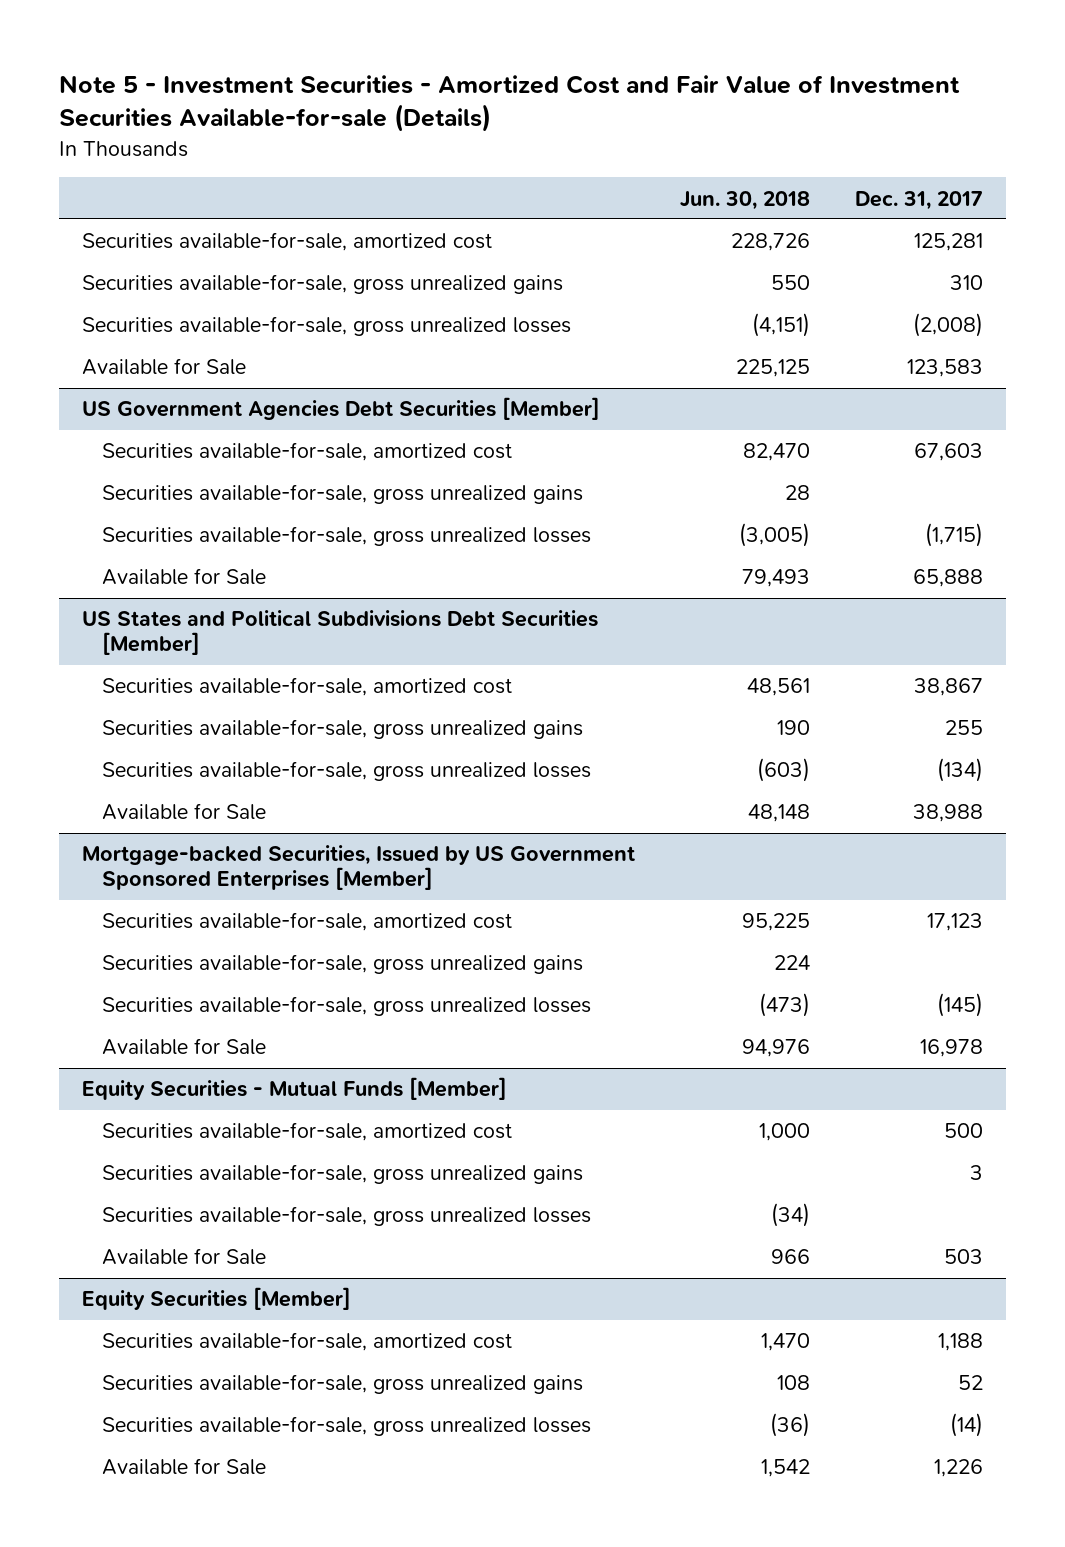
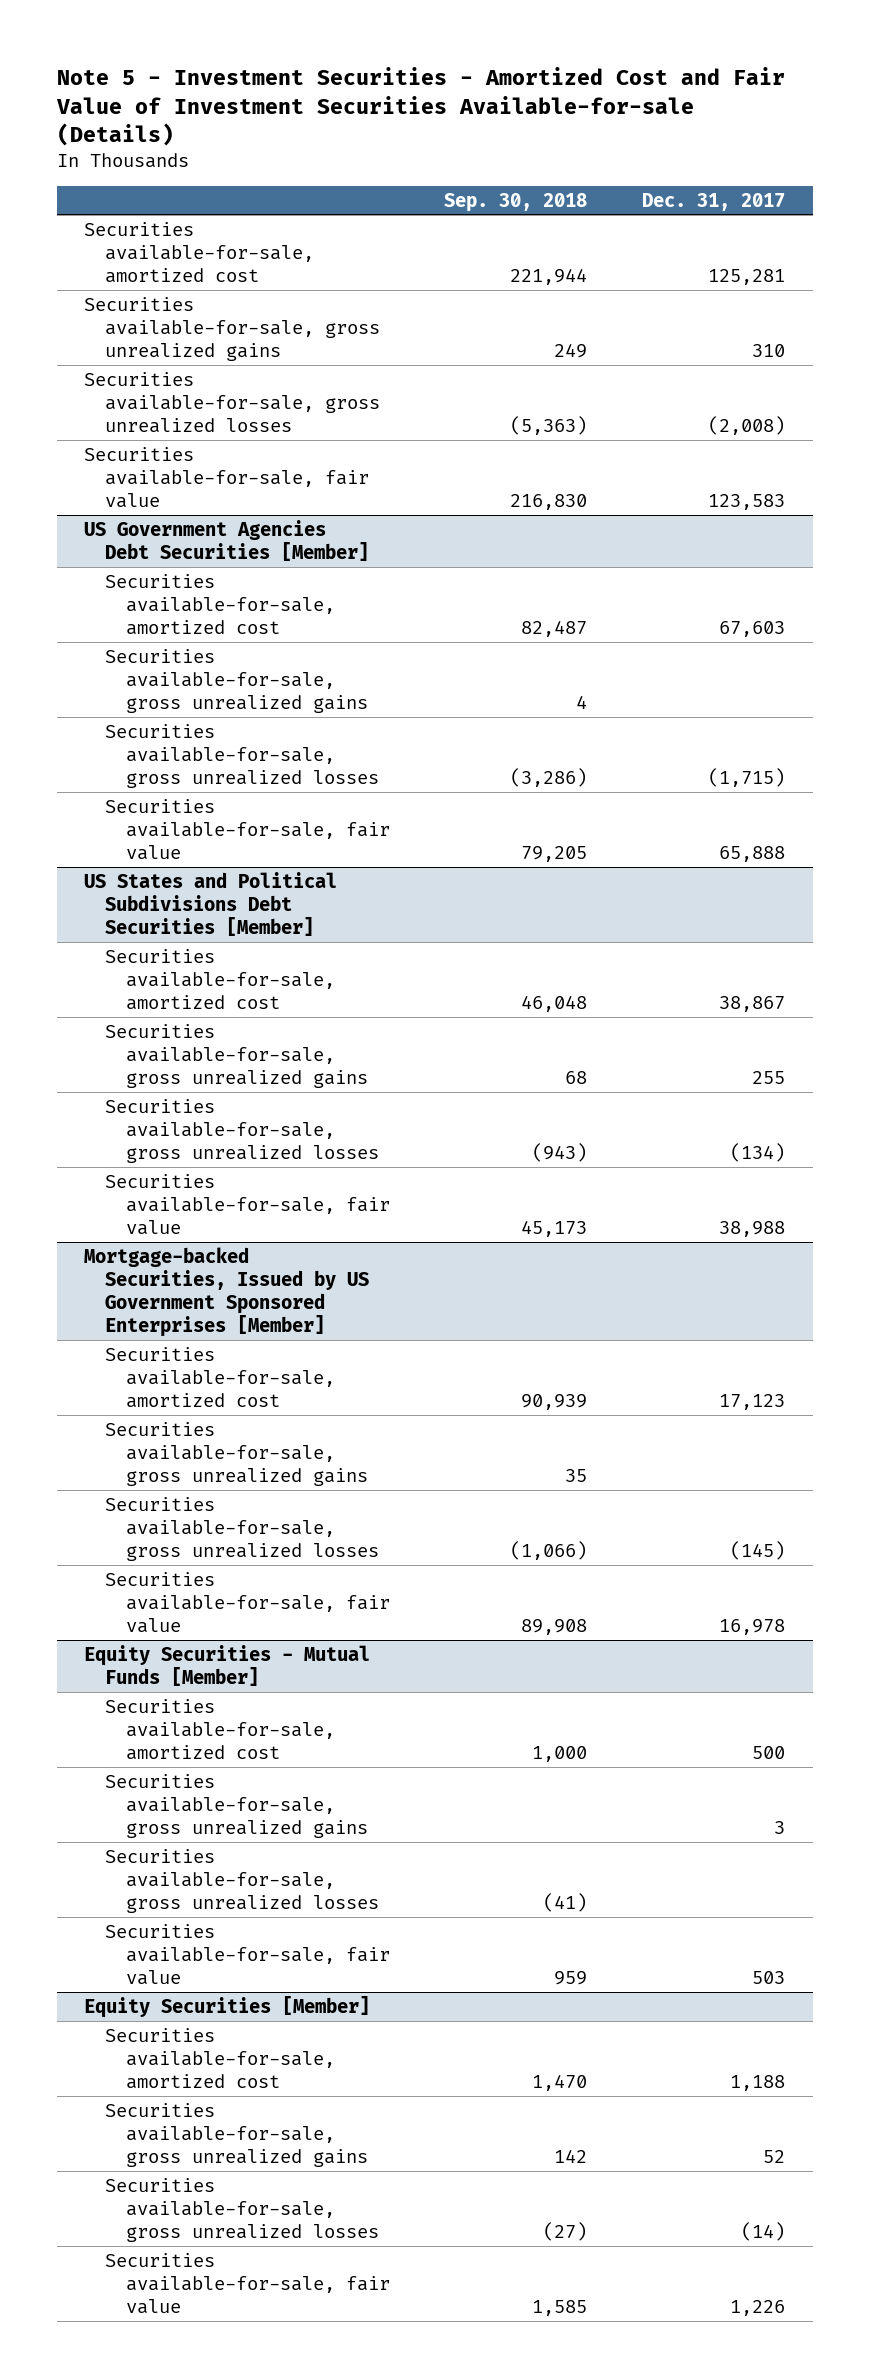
- | Jun. 30, 2018 | Dec. 31, 2017
+ | Sep. 30, 2018 | Dec. 31, 2017
- Available for Sale | 225,125 | 123,583
+ Securities available-for-sale, fair value | 216,830 | 123,583
@ US Government Agencies Debt Securities [Member]
- Available for Sale | 79,493 | 65,888
+ Securities available-for-sale, fair value | 79,205 | 65,888
@ US States and Political Subdivisions Debt Securities [Member]
- Available for Sale | 48,148 | 38,988
+ Securities available-for-sale, fair value | 45,173 | 38,988
@ Mortgage-backed Securities, Issued by US Government Sponsored Enterprises [Member]
- Available for Sale | 94,976 | 16,978
+ Securities available-for-sale, fair value | 89,908 | 16,978
@ Equity Securities - Mutual Funds [Member]
- Available for Sale | 966 | 503
+ Securities available-for-sale, fair value | 959 | 503
@ Equity Securities [Member]
- Available for Sale | 1,542 | 1,226
+ Securities available-for-sale, fair value | 1,585 | 1,226

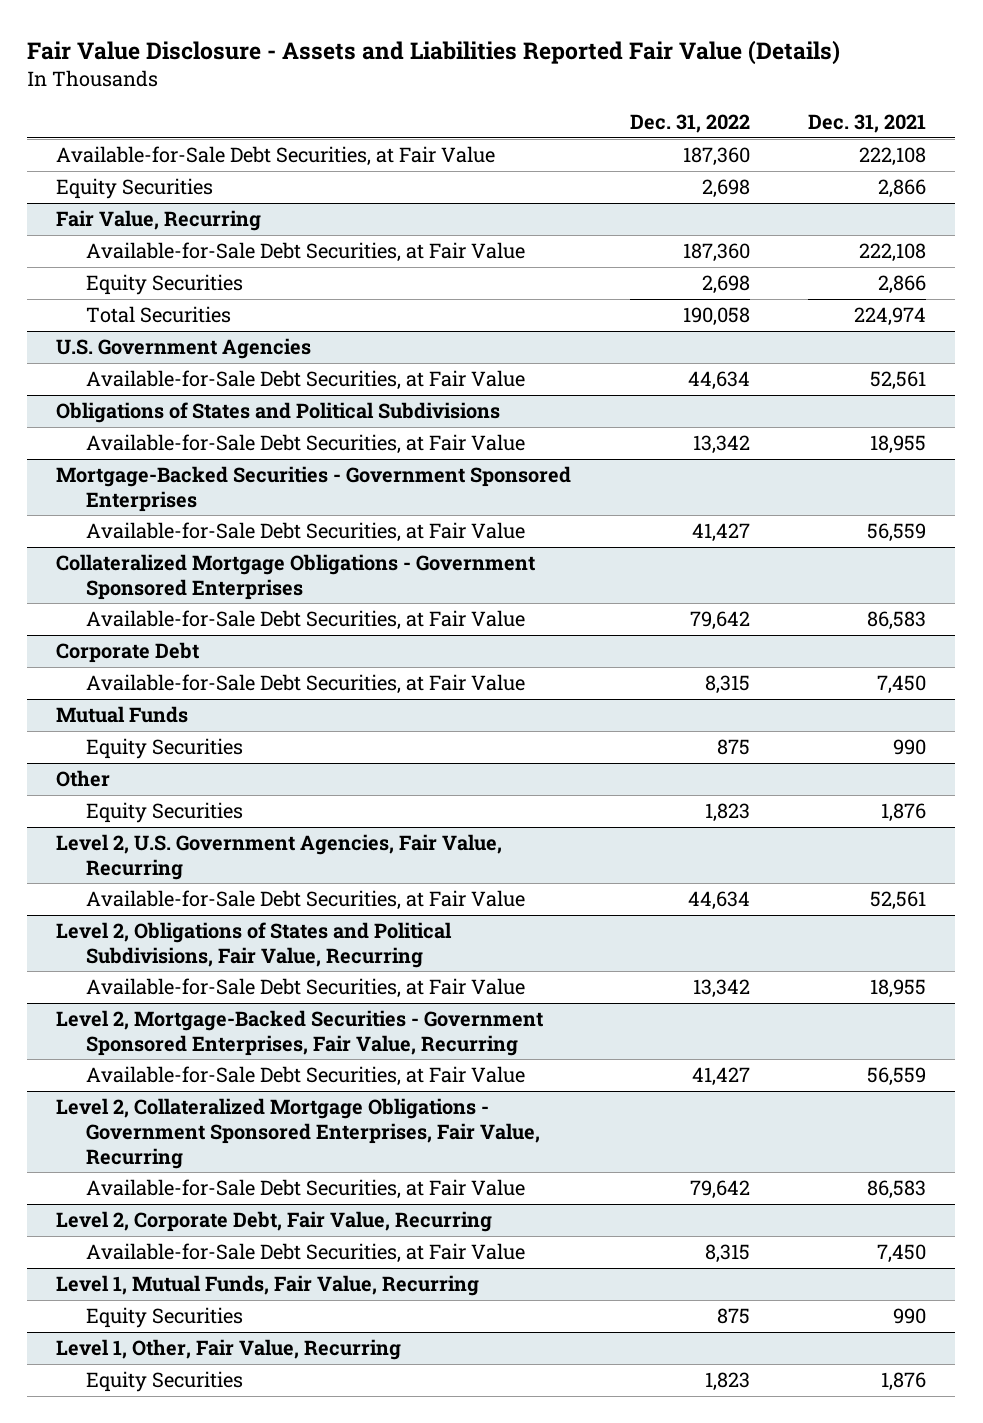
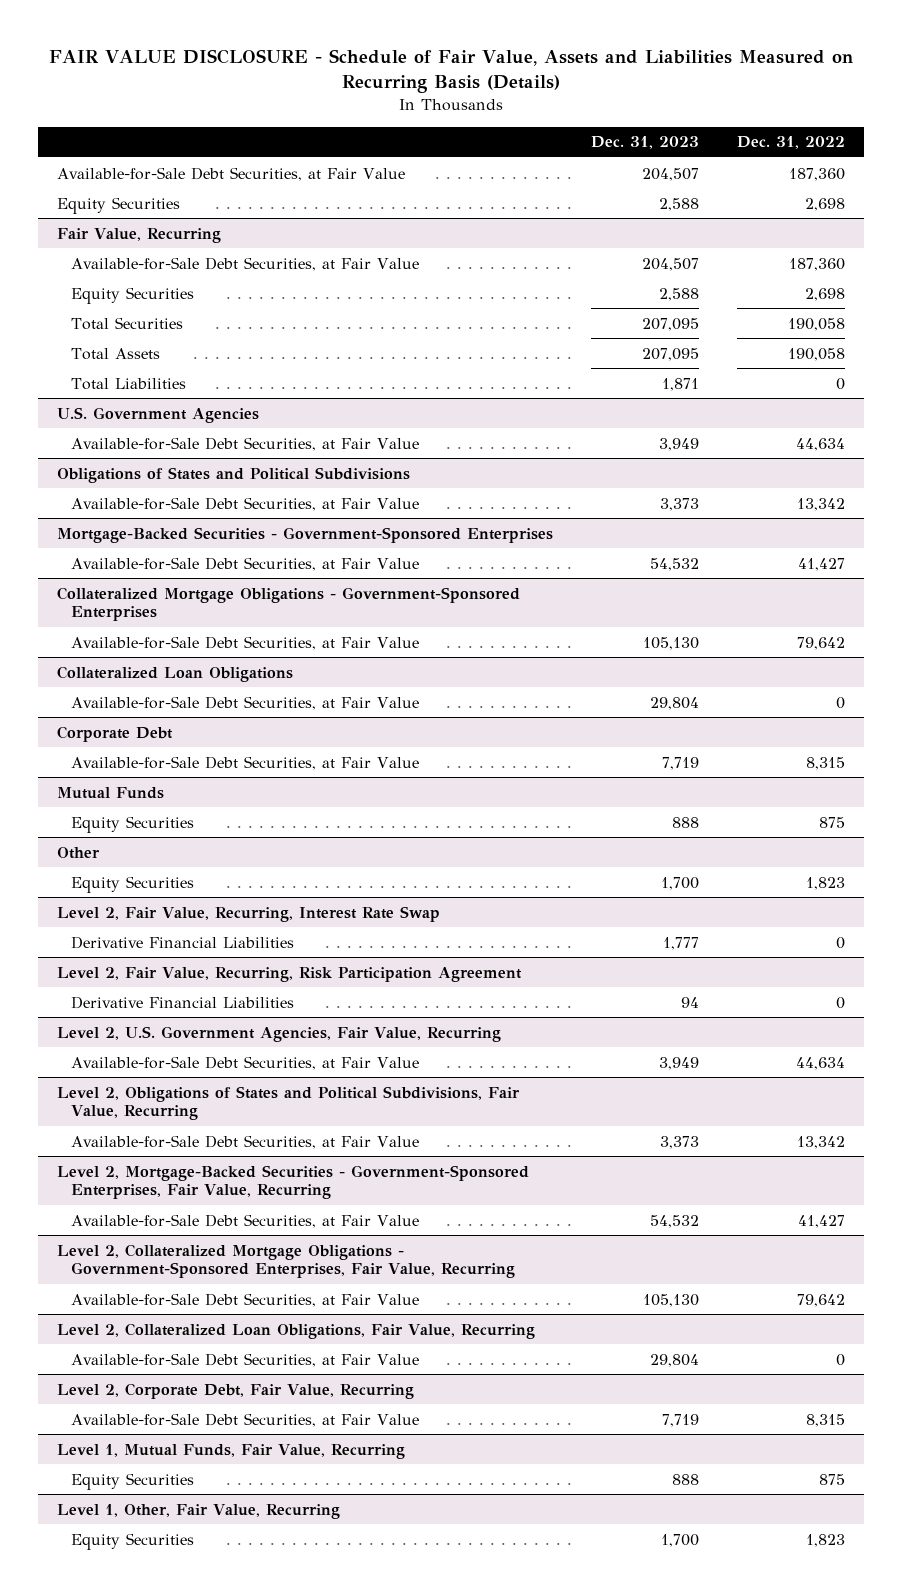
- Fair Value Disclosure - Assets and Liabilities Reported Fair Value (Details)
+ FAIR VALUE DISCLOSURE - Schedule of Fair Value, Assets and Liabilities Measured on Recurring Basis (Details)
- | Dec. 31, 2022 | Dec. 31, 2021
+ | Dec. 31, 2023 | Dec. 31, 2022
@ Fair Value, Recurring
+ Total Assets | 207,095 | 190,058
+ Total Liabilities | 1,871 | 0
- Mortgage-Backed Securities - Government Sponsored Enterprises
+ Mortgage-Backed Securities - Government-Sponsored Enterprises
- Collateralized Mortgage Obligations - Government Sponsored Enterprises
+ Collateralized Mortgage Obligations - Government-Sponsored Enterprises
+ Collateralized Loan Obligations
+ Available-for-Sale Debt Securities, at Fair Value | 29,804 | 0
+ Level 2, Fair Value, Recurring, Interest Rate Swap
+ Derivative Financial Liabilities | 1,777 | 0
+ Level 2, Fair Value, Recurring, Risk Participation Agreement
+ Derivative Financial Liabilities | 94 | 0
- Level 2, Mortgage-Backed Securities - Government Sponsored Enterprises, Fair Value, Recurring
+ Level 2, Mortgage-Backed Securities - Government-Sponsored Enterprises, Fair Value, Recurring
- Level 2, Collateralized Mortgage Obligations - Government Sponsored Enterprises, Fair Value, Recurring
+ Level 2, Collateralized Mortgage Obligations - Government-Sponsored Enterprises, Fair Value, Recurring
+ Level 2, Collateralized Loan Obligations, Fair Value, Recurring
+ Available-for-Sale Debt Securities, at Fair Value | 29,804 | 0

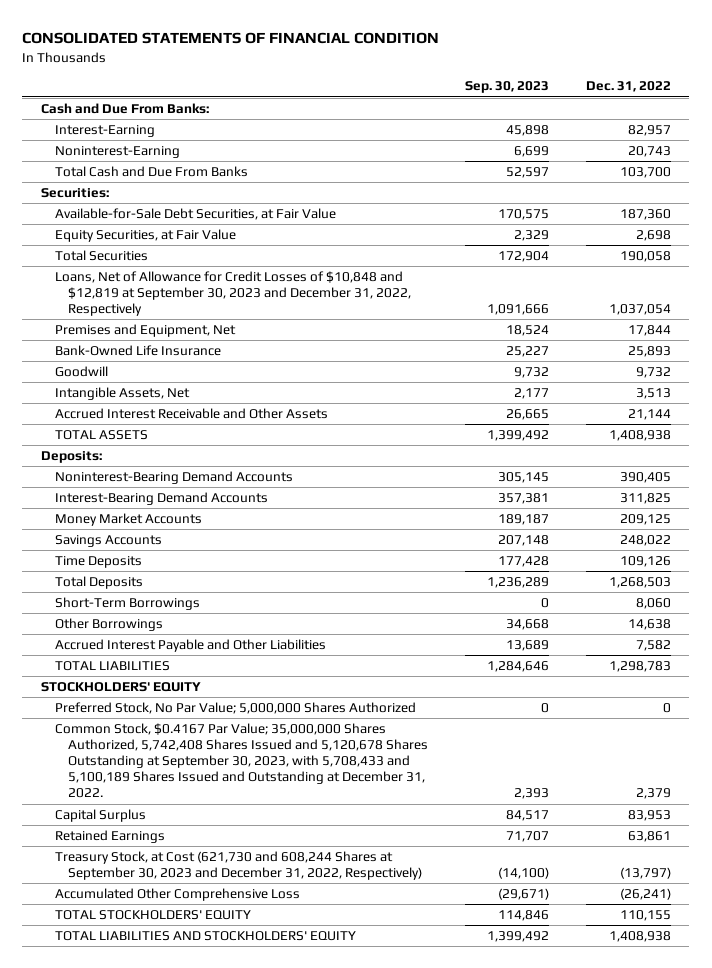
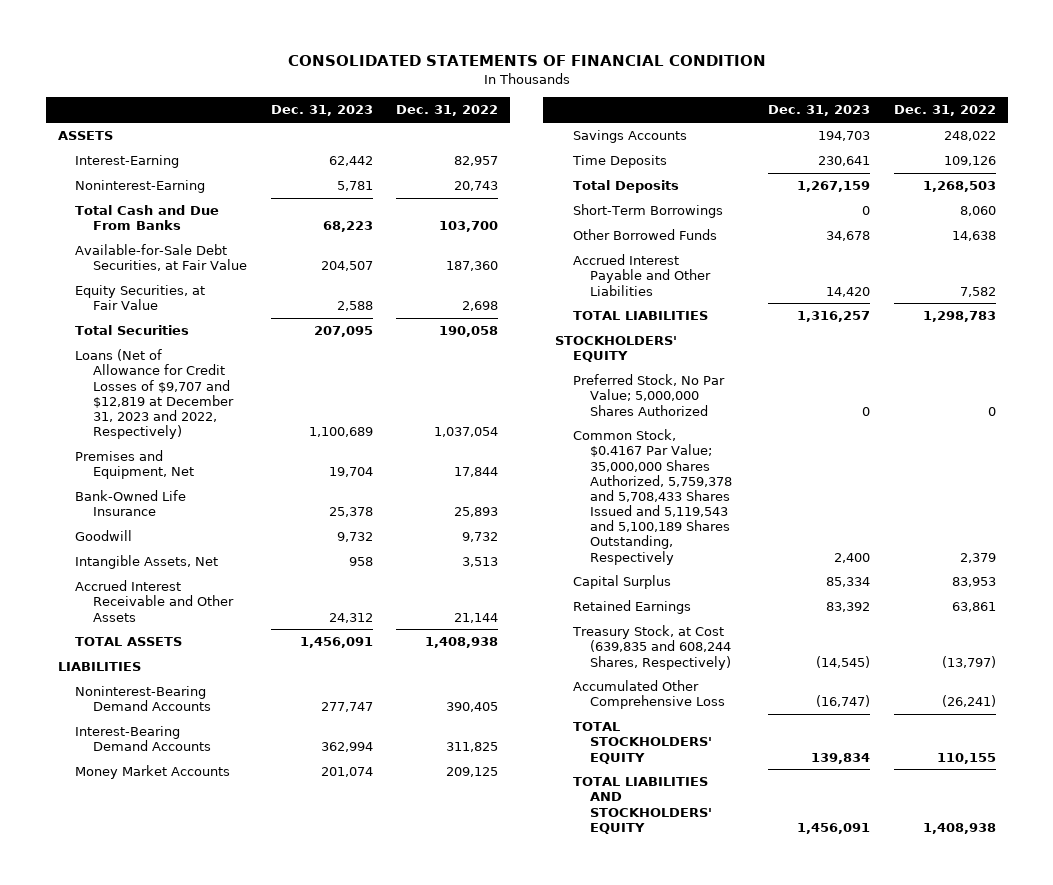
- | Sep. 30, 2023 | Dec. 31, 2022
+ | Dec. 31, 2023 | Dec. 31, 2022
- Cash and Due From Banks:
+ ASSETS
- Securities:
- Loans, Net of Allowance for Credit Losses of $10,848 and $12,819 at September 30, 2023 and December 31, 2022, Respectively | 1,091,666 | 1,037,054
+ Loans (Net of Allowance for Credit Losses of $9,707 and $12,819 at December 31, 2023 and 2022, Respectively) | 1,100,689 | 1,037,054
- Deposits:
+ LIABILITIES
- Other Borrowings | 34,668 | 14,638
+ Other Borrowed Funds | 34,678 | 14,638
- Common Stock, $0.4167 Par Value; 35,000,000 Shares Authorized, 5,742,408 Shares Issued and 5,120,678 Shares Outstanding at September 30, 2023, with 5,708,433 and 5,100,189 Shares Issued and Outstanding at December 31, 2022. | 2,393 | 2,379
+ Common Stock, $0.4167 Par Value; 35,000,000 Shares Authorized, 5,759,378 and 5,708,433 Shares Issued and 5,119,543 and 5,100,189 Shares Outstanding, Respectively | 2,400 | 2,379
- Treasury Stock, at Cost (621,730 and 608,244 Shares at September 30, 2023 and December 31, 2022, Respectively) | (14,100) | (13,797)
+ Treasury Stock, at Cost (639,835 and 608,244 Shares, Respectively) | (14,545) | (13,797)

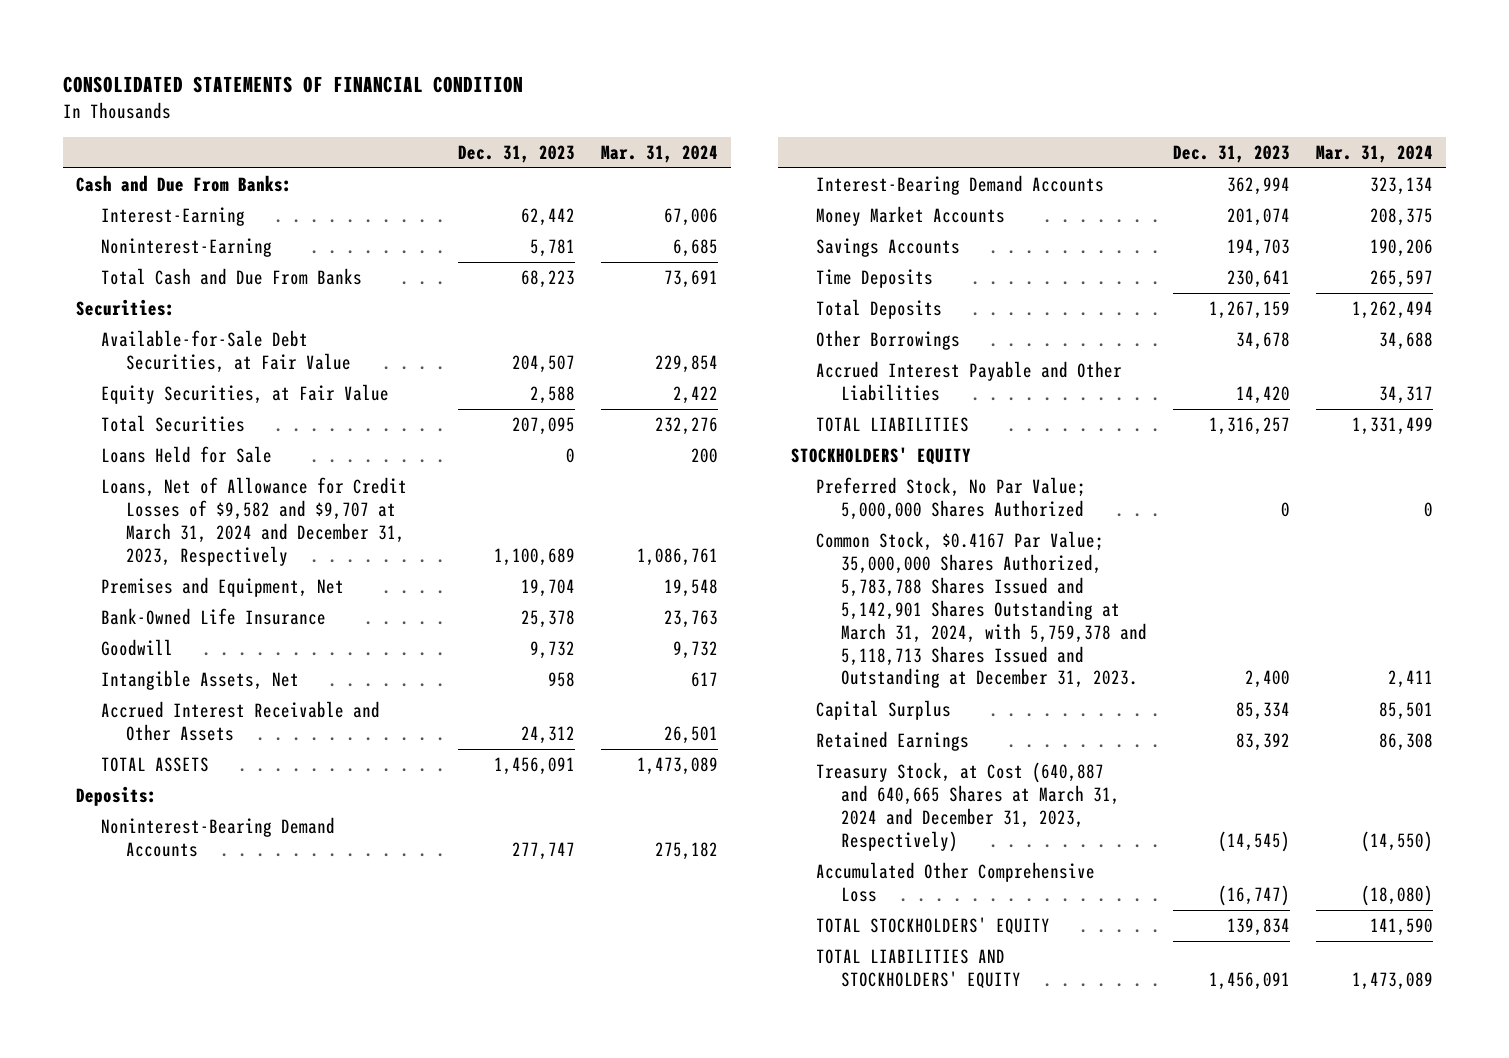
- | Dec. 31, 2023 | Dec. 31, 2022
+ | Dec. 31, 2023 | Mar. 31, 2024
- ASSETS
+ Cash and Due From Banks:
+ Securities:
- Loans (Net of Allowance for Credit Losses of $9,707 and $12,819 at December 31, 2023 and 2022, Respectively) | 1,100,689 | 1,037,054
+ Loans Held for Sale | 0 | 200
+ Loans, Net of Allowance for Credit Losses of $9,582 and $9,707 at March 31, 2024 and December 31, 2023, Respectively | 1,100,689 | 1,086,761
- LIABILITIES
+ Deposits:
- Short-Term Borrowings | 0 | 8,060
- Other Borrowed Funds | 34,678 | 14,638
+ Other Borrowings | 34,678 | 34,688
- Common Stock, $0.4167 Par Value; 35,000,000 Shares Authorized, 5,759,378 and 5,708,433 Shares Issued and 5,119,543 and 5,100,189 Shares Outstanding, Respectively | 2,400 | 2,379
+ Common Stock, $0.4167 Par Value; 35,000,000 Shares Authorized, 5,783,788 Shares Issued and 5,142,901 Shares Outstanding at March 31, 2024, with 5,759,378 and 5,118,713 Shares Issued and Outstanding at December 31, 2023. | 2,400 | 2,411
- Treasury Stock, at Cost (639,835 and 608,244 Shares, Respectively) | (14,545) | (13,797)
+ Treasury Stock, at Cost (640,887 and 640,665 Shares at March 31, 2024 and December 31, 2023, Respectively) | (14,545) | (14,550)

